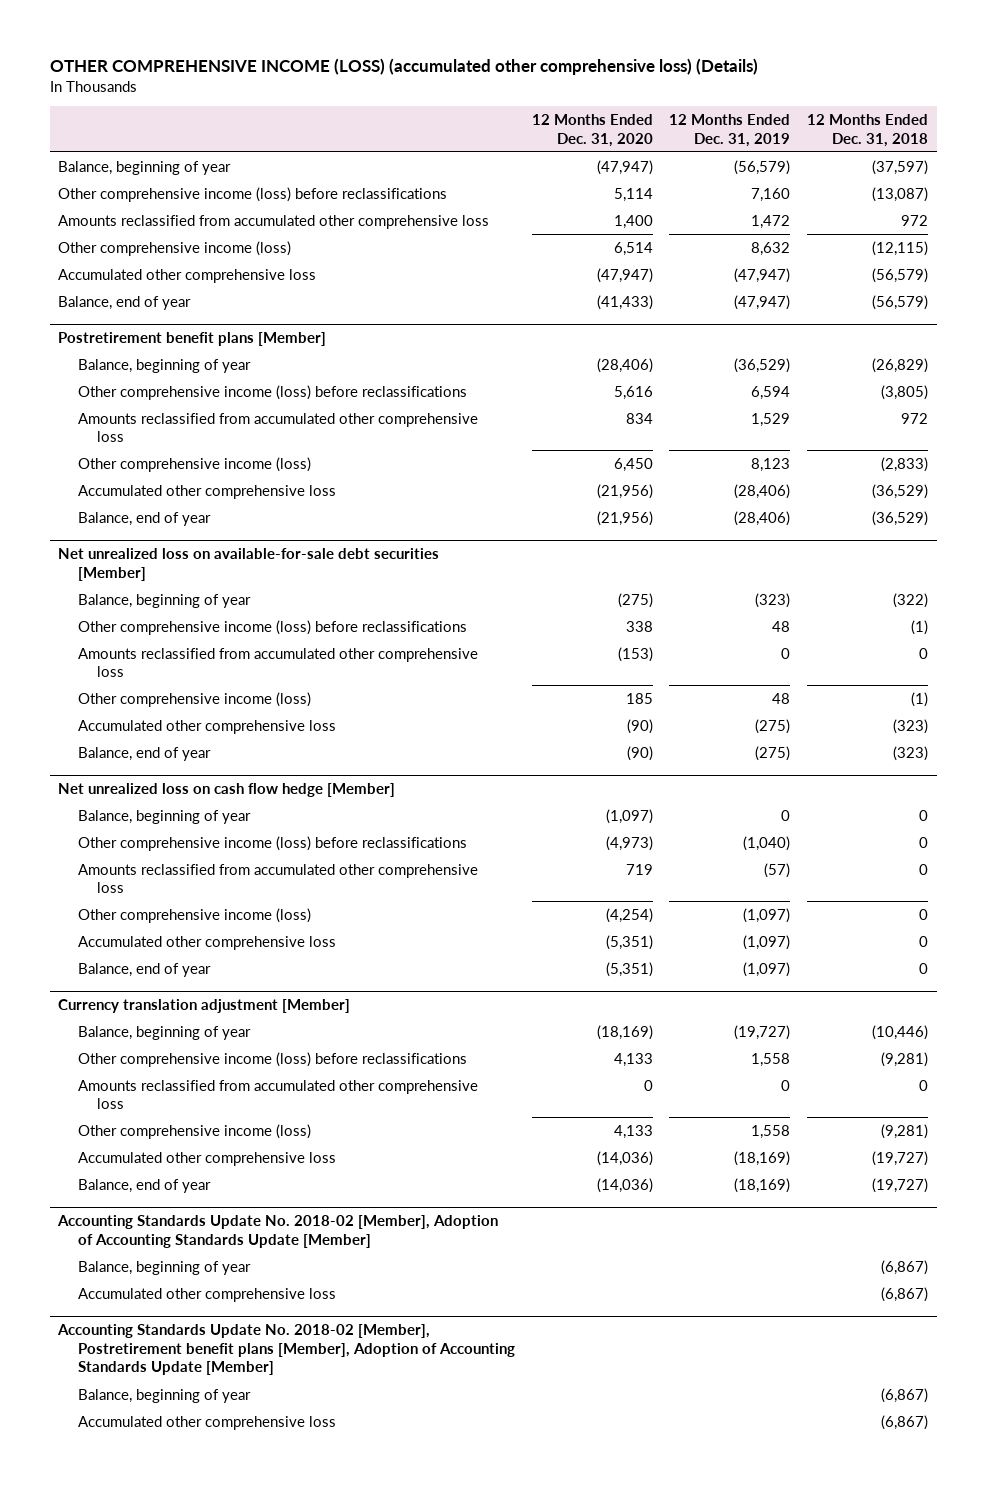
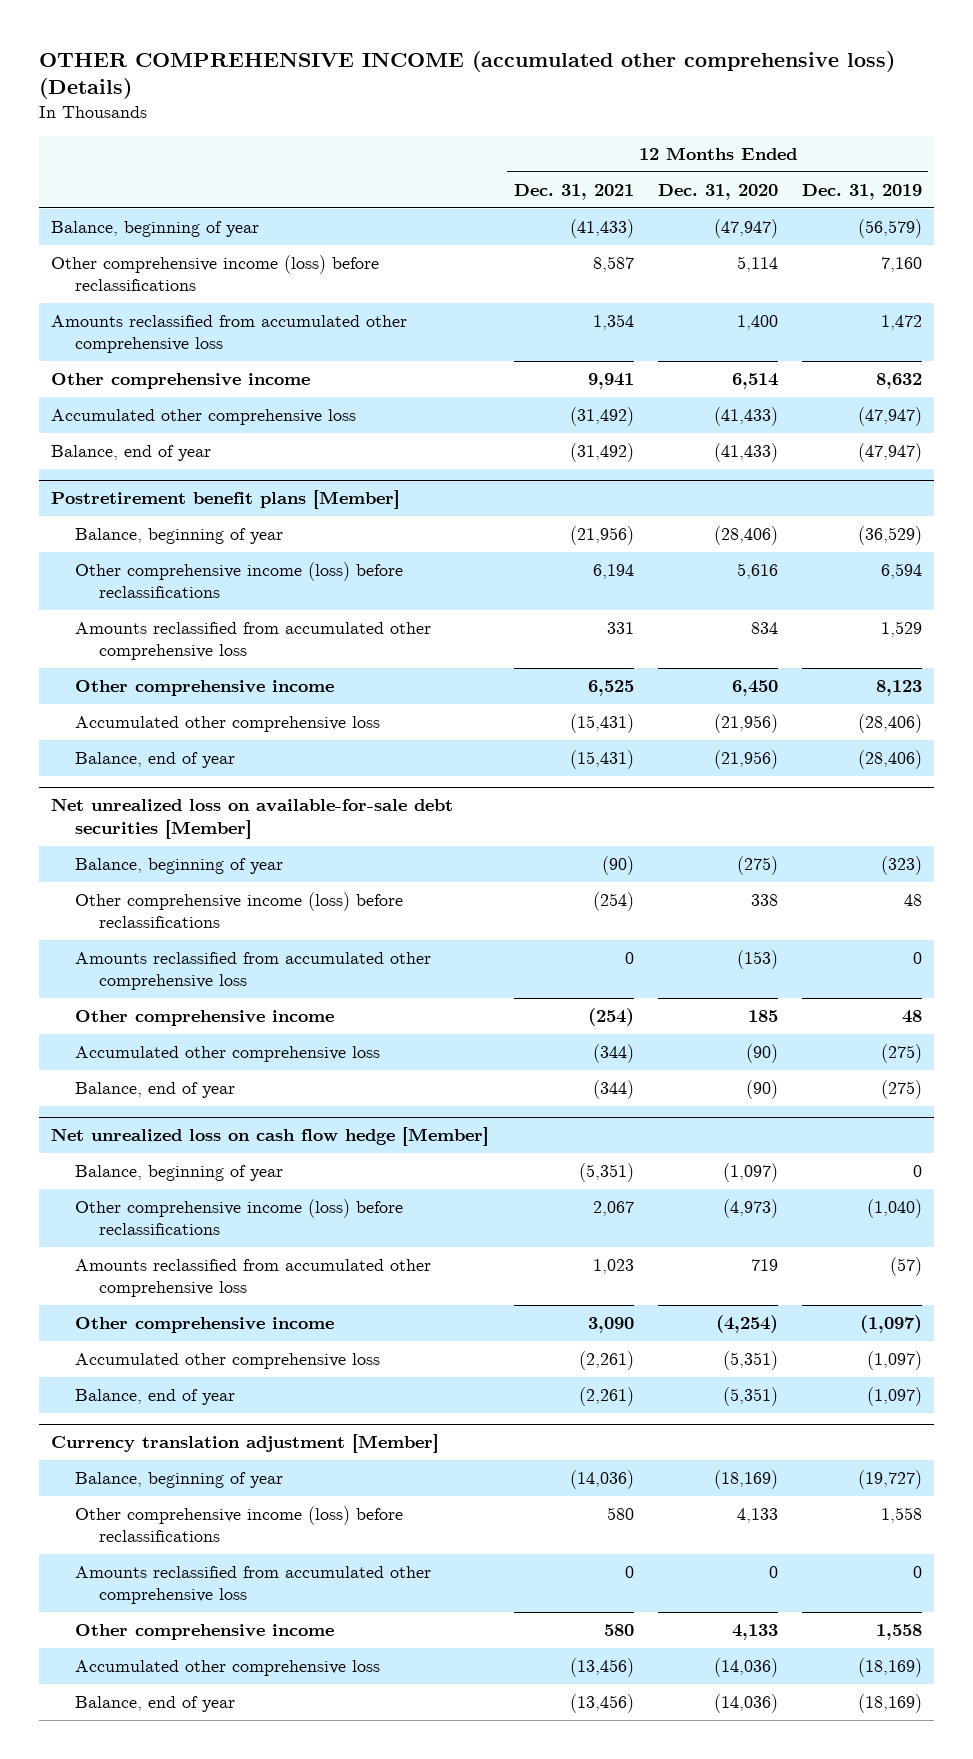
- OTHER COMPREHENSIVE INCOME (LOSS) (accumulated other comprehensive loss) (Details)
+ OTHER COMPREHENSIVE INCOME (accumulated other comprehensive loss) (Details)
- | 12 Months Ended Dec. 31, 2020 | 12 Months Ended Dec. 31, 2019 | 12 Months Ended Dec. 31, 2018
+ | 12 Months Ended Dec. 31, 2021 | 12 Months Ended Dec. 31, 2020 | 12 Months Ended Dec. 31, 2019
- Other comprehensive income (loss) | 6,514 | 8,632 | (12,115)
- Accumulated other comprehensive loss | (47,947) | (47,947) | (56,579)
+ Other comprehensive income | 9,941 | 6,514 | 8,632
+ Accumulated other comprehensive loss | (31,492) | (41,433) | (47,947)
@ Postretirement benefit plans [Member]
- Other comprehensive income (loss) | 6,450 | 8,123 | (2,833)
+ Other comprehensive income | 6,525 | 6,450 | 8,123
@ Net unrealized loss on available-for-sale debt securities [Member]
- Other comprehensive income (loss) | 185 | 48 | (1)
+ Other comprehensive income | (254) | 185 | 48
@ Net unrealized loss on cash flow hedge [Member]
- Other comprehensive income (loss) | (4,254) | (1,097) | 0
+ Other comprehensive income | 3,090 | (4,254) | (1,097)
@ Currency translation adjustment [Member]
- Other comprehensive income (loss) | 4,133 | 1,558 | (9,281)
+ Other comprehensive income | 580 | 4,133 | 1,558
- Accounting Standards Update No. 2018-02 [Member], Adoption of Accounting Standards Update [Member]
- Balance, beginning of year | | | (6,867)
- Accumulated other comprehensive loss | | | (6,867)
- Accounting Standards Update No. 2018-02 [Member], Postretirement benefit plans [Member], Adoption of Accounting Standards Update [Member]
- Balance, beginning of year | | | (6,867)
- Accumulated other comprehensive loss | | | (6,867)

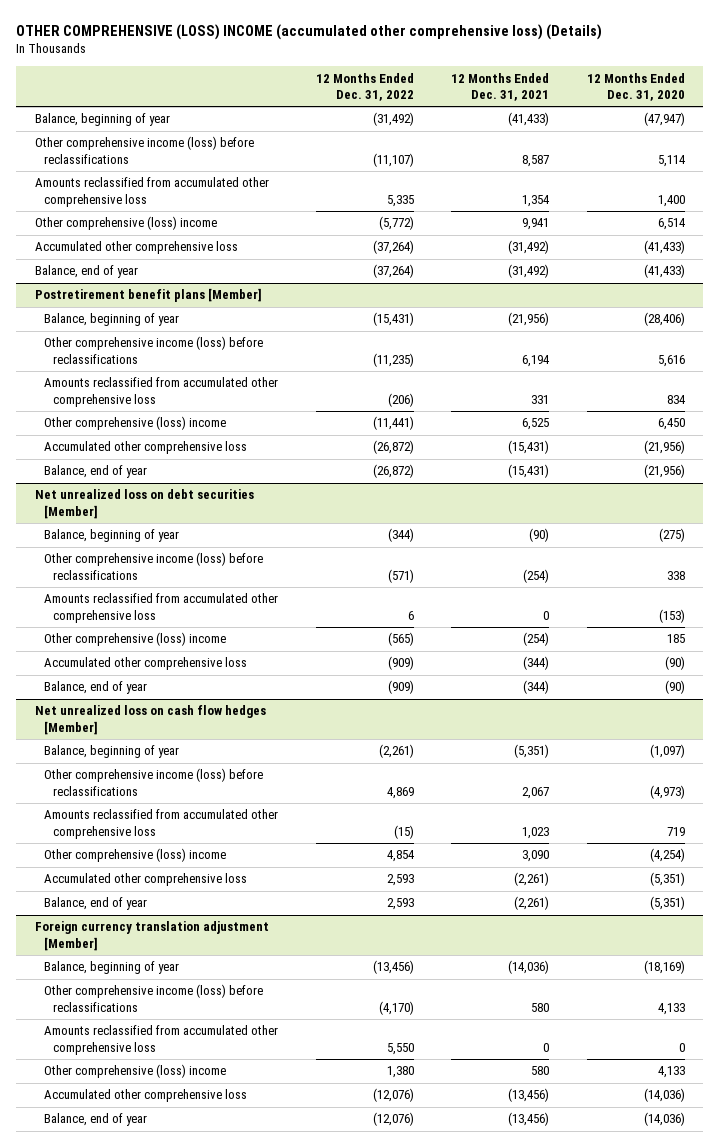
- OTHER COMPREHENSIVE INCOME (accumulated other comprehensive loss) (Details)
+ OTHER COMPREHENSIVE (LOSS) INCOME (accumulated other comprehensive loss) (Details)
- | 12 Months Ended Dec. 31, 2021 | 12 Months Ended Dec. 31, 2020 | 12 Months Ended Dec. 31, 2019
+ | 12 Months Ended Dec. 31, 2022 | 12 Months Ended Dec. 31, 2021 | 12 Months Ended Dec. 31, 2020
- Other comprehensive income | 9,941 | 6,514 | 8,632
+ Other comprehensive (loss) income | (5,772) | 9,941 | 6,514
@ Postretirement benefit plans [Member]
- Other comprehensive income | 6,525 | 6,450 | 8,123
+ Other comprehensive (loss) income | (11,441) | 6,525 | 6,450
- Net unrealized loss on available-for-sale debt securities [Member]
+ Net unrealized loss on debt securities [Member]
- Other comprehensive income | (254) | 185 | 48
+ Other comprehensive (loss) income | (565) | (254) | 185
- Net unrealized loss on cash flow hedge [Member]
+ Net unrealized loss on cash flow hedges [Member]
- Other comprehensive income | 3,090 | (4,254) | (1,097)
+ Other comprehensive (loss) income | 4,854 | 3,090 | (4,254)
- Currency translation adjustment [Member]
+ Foreign currency translation adjustment [Member]
- Other comprehensive income | 580 | 4,133 | 1,558
+ Other comprehensive (loss) income | 1,380 | 580 | 4,133

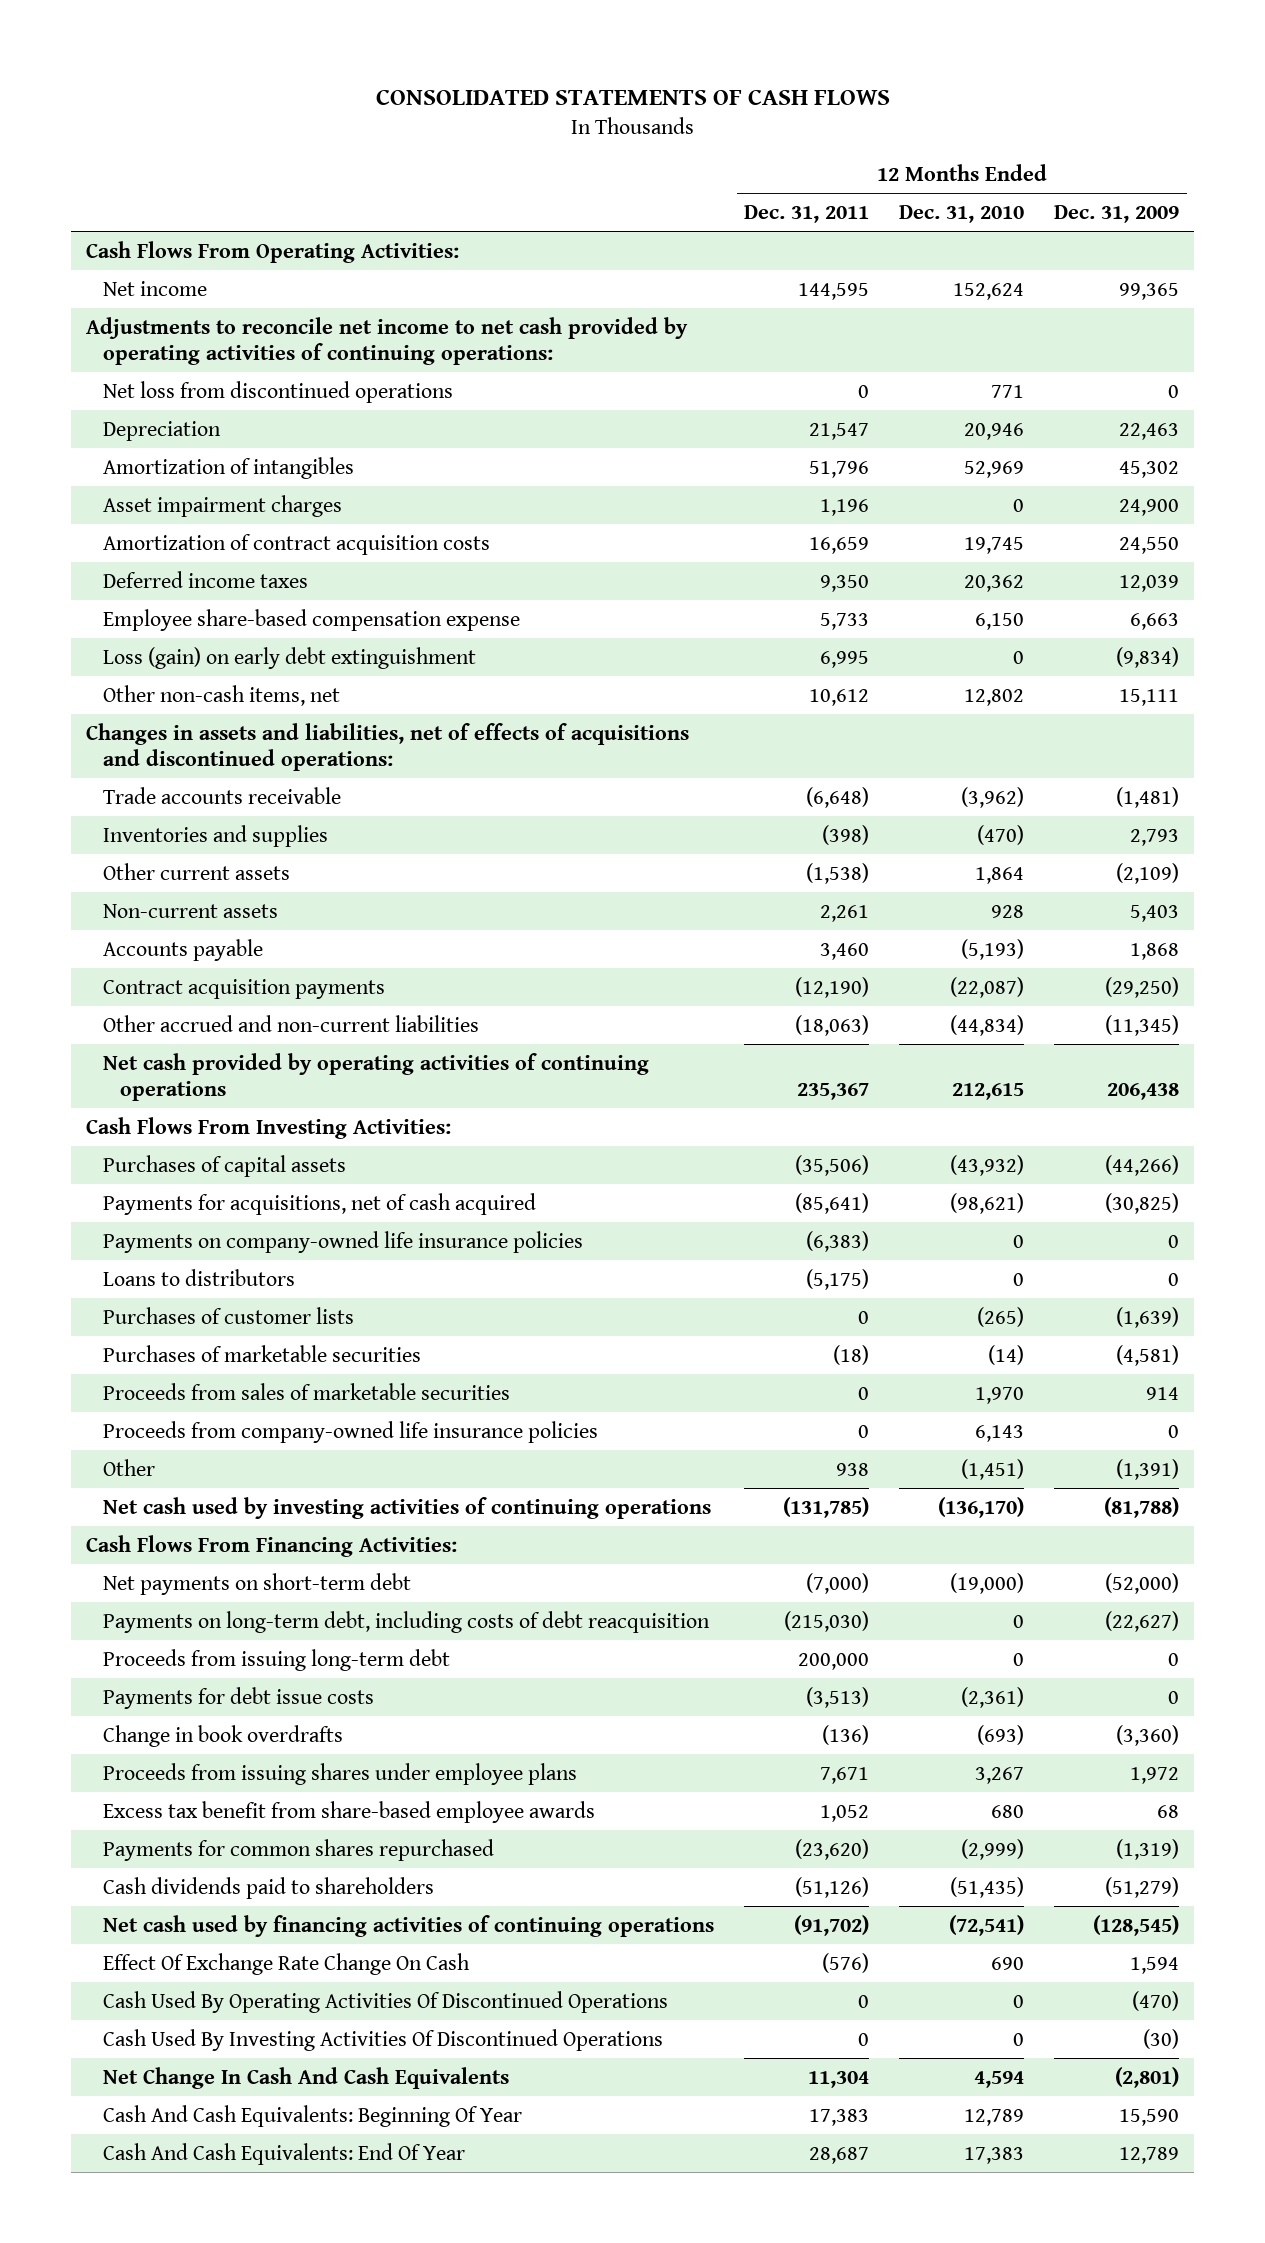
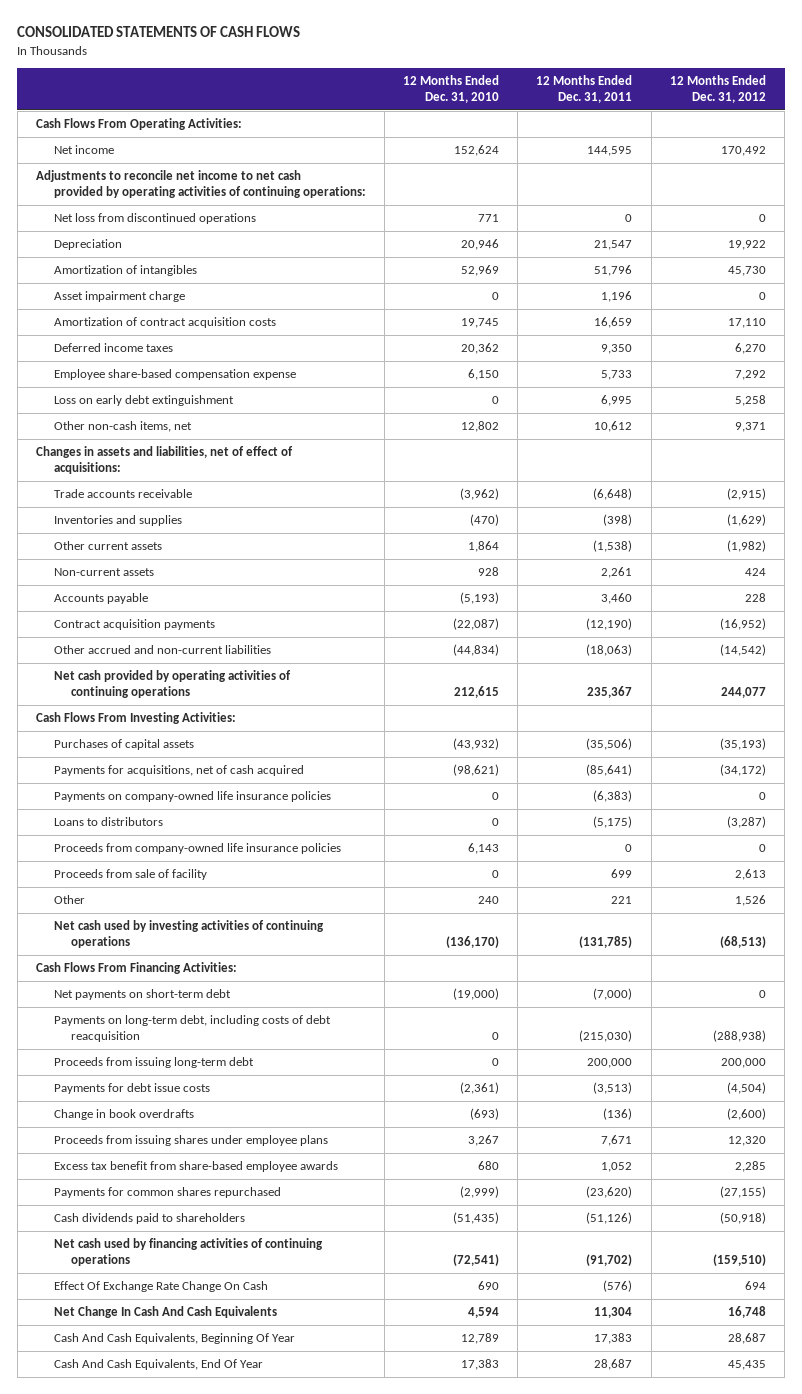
- | 12 Months Ended Dec. 31, 2011 | 12 Months Ended Dec. 31, 2010 | 12 Months Ended Dec. 31, 2009
+ | 12 Months Ended Dec. 31, 2010 | 12 Months Ended Dec. 31, 2011 | 12 Months Ended Dec. 31, 2012
- Asset impairment charges | 1,196 | 0 | 24,900
+ Asset impairment charge | 0 | 1,196 | 0
- Loss (gain) on early debt extinguishment | 6,995 | 0 | (9,834)
+ Loss on early debt extinguishment | 0 | 6,995 | 5,258
- Changes in assets and liabilities, net of effects of acquisitions and discontinued operations:
+ Changes in assets and liabilities, net of effect of acquisitions:
- Purchases of customer lists | 0 | (265) | (1,639)
- Purchases of marketable securities | (18) | (14) | (4,581)
- Proceeds from sales of marketable securities | 0 | 1,970 | 914
- Other | 938 | (1,451) | (1,391)
+ Proceeds from sale of facility | 0 | 699 | 2,613
+ Other | 240 | 221 | 1,526
- Cash Used By Operating Activities Of Discontinued Operations | 0 | 0 | (470)
- Cash Used By Investing Activities Of Discontinued Operations | 0 | 0 | (30)
- Cash And Cash Equivalents: Beginning Of Year | 17,383 | 12,789 | 15,590
- Cash And Cash Equivalents: End Of Year | 28,687 | 17,383 | 12,789
+ Cash And Cash Equivalents, Beginning Of Year | 12,789 | 17,383 | 28,687
+ Cash And Cash Equivalents, End Of Year | 17,383 | 28,687 | 45,435

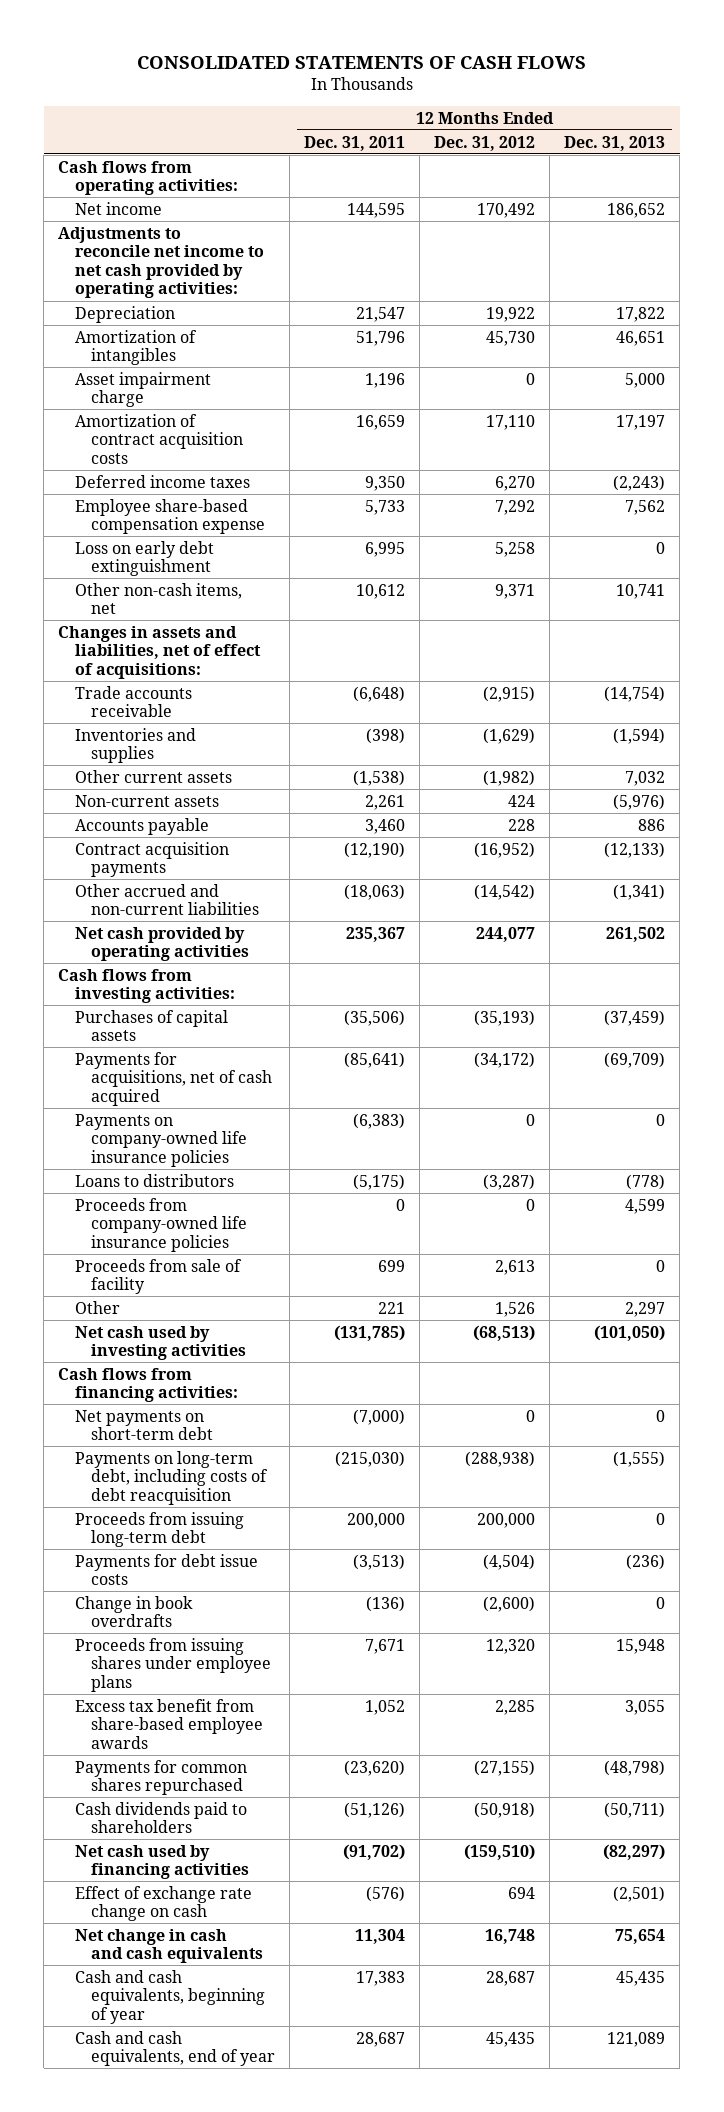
- | 12 Months Ended Dec. 31, 2010 | 12 Months Ended Dec. 31, 2011 | 12 Months Ended Dec. 31, 2012
+ | 12 Months Ended Dec. 31, 2011 | 12 Months Ended Dec. 31, 2012 | 12 Months Ended Dec. 31, 2013
- Cash Flows From Operating Activities:
+ Cash flows from operating activities:
- Adjustments to reconcile net income to net cash provided by operating activities of continuing operations:
- Net loss from discontinued operations | 771 | 0 | 0
+ Adjustments to reconcile net income to net cash provided by operating activities:
- Net cash provided by operating activities of continuing operations | 212,615 | 235,367 | 244,077
- Cash Flows From Investing Activities:
+ Net cash provided by operating activities | 235,367 | 244,077 | 261,502
+ Cash flows from investing activities:
- Net cash used by investing activities of continuing operations | (136,170) | (131,785) | (68,513)
- Cash Flows From Financing Activities:
+ Net cash used by investing activities | (131,785) | (68,513) | (101,050)
+ Cash flows from financing activities:
- Net cash used by financing activities of continuing operations | (72,541) | (91,702) | (159,510)
- Effect Of Exchange Rate Change On Cash | 690 | (576) | 694
- Net Change In Cash And Cash Equivalents | 4,594 | 11,304 | 16,748
- Cash And Cash Equivalents, Beginning Of Year | 12,789 | 17,383 | 28,687
- Cash And Cash Equivalents, End Of Year | 17,383 | 28,687 | 45,435
+ Net cash used by financing activities | (91,702) | (159,510) | (82,297)
+ Effect of exchange rate change on cash | (576) | 694 | (2,501)
+ Net change in cash and cash equivalents | 11,304 | 16,748 | 75,654
+ Cash and cash equivalents, beginning of year | 17,383 | 28,687 | 45,435
+ Cash and cash equivalents, end of year | 28,687 | 45,435 | 121,089

